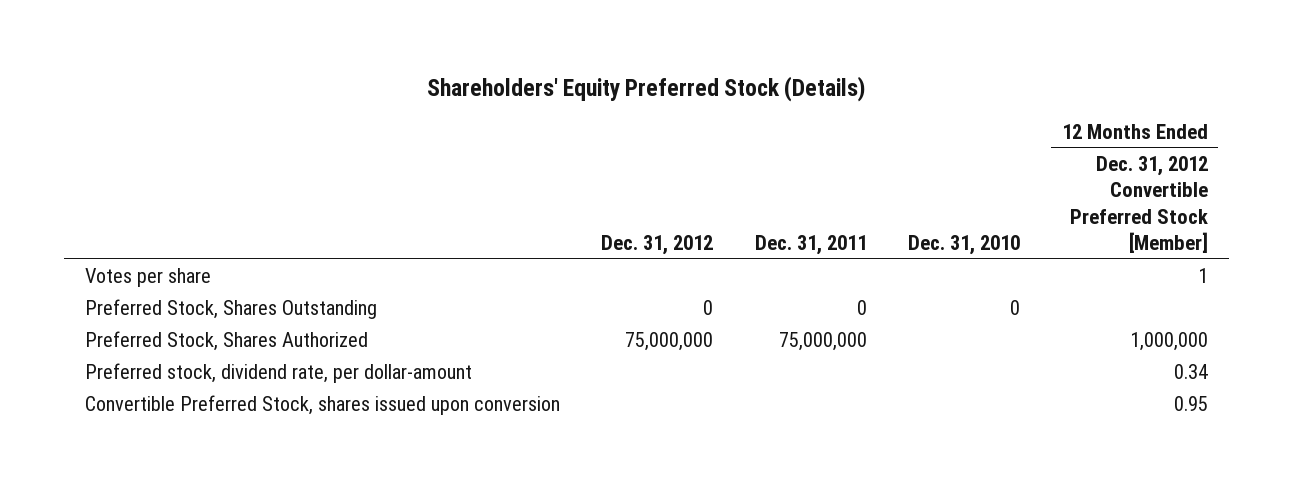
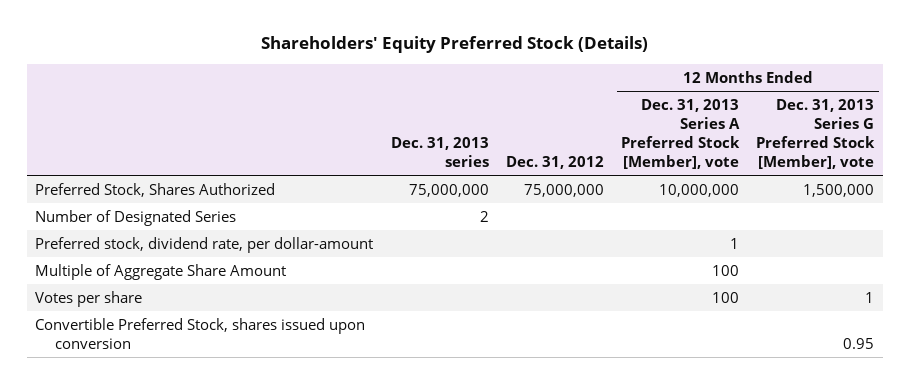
- | Dec. 31, 2012 | Dec. 31, 2011 | Dec. 31, 2010 | 12 Months Ended Dec. 31, 2012 Convertible Preferred Stock [Member]
+ | Dec. 31, 2013 series | Dec. 31, 2012 | 12 Months Ended Dec. 31, 2013 Series A Preferred Stock [Member], vote | 12 Months Ended Dec. 31, 2013 Series G Preferred Stock [Member], vote
- Preferred Stock, Shares Outstanding | 0 | 0 | 0 |
+ Number of Designated Series | 2 | | |
+ Multiple of Aggregate Share Amount | | | 100 |
moved down: Votes per share | | | 100 | 1

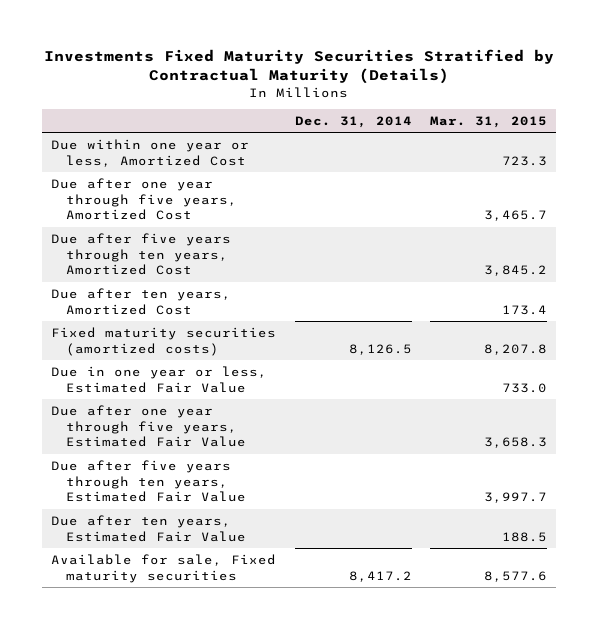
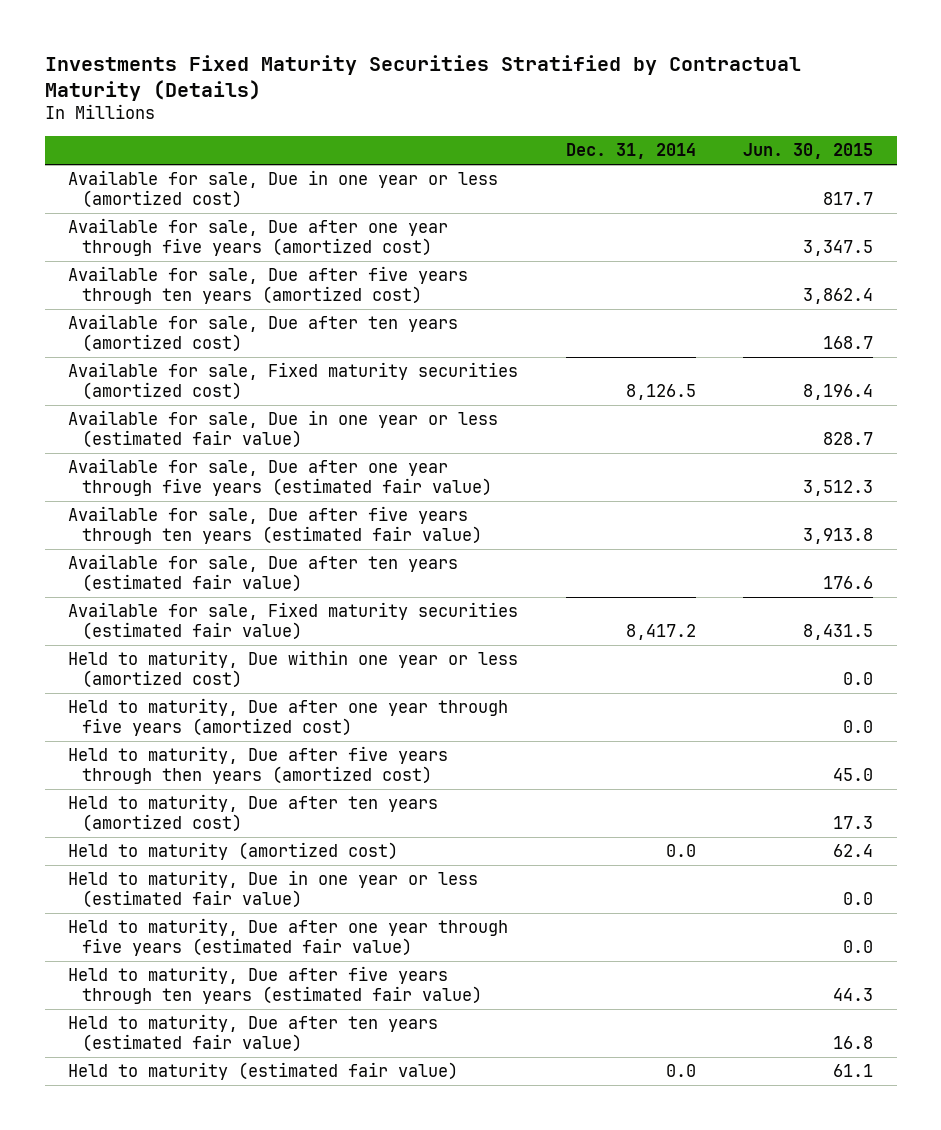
- | Dec. 31, 2014 | Mar. 31, 2015
+ | Dec. 31, 2014 | Jun. 30, 2015
- Due within one year or less, Amortized Cost | | 723.3
- Due after one year through five years, Amortized Cost | | 3,465.7
- Due after five years through ten years, Amortized Cost | | 3,845.2
- Due after ten years, Amortized Cost | | 173.4
- Fixed maturity securities (amortized costs) | 8,126.5 | 8,207.8
- Due in one year or less, Estimated Fair Value | | 733.0
- Due after one year through five years, Estimated Fair Value | | 3,658.3
- Due after five years through ten years, Estimated Fair Value | | 3,997.7
- Due after ten years, Estimated Fair Value | | 188.5
- Available for sale, Fixed maturity securities | 8,417.2 | 8,577.6
+ Available for sale, Due in one year or less (amortized cost) | | 817.7
+ Available for sale, Due after one year through five years (amortized cost) | | 3,347.5
+ Available for sale, Due after five years through ten years (amortized cost) | | 3,862.4
+ Available for sale, Due after ten years (amortized cost) | | 168.7
+ Available for sale, Fixed maturity securities (amortized cost) | 8,126.5 | 8,196.4
+ Available for sale, Due in one year or less (estimated fair value) | | 828.7
+ Available for sale, Due after one year through five years (estimated fair value) | | 3,512.3
+ Available for sale, Due after five years through ten years (estimated fair value) | | 3,913.8
+ Available for sale, Due after ten years (estimated fair value) | | 176.6
+ Available for sale, Fixed maturity securities (estimated fair value) | 8,417.2 | 8,431.5
+ Held to maturity, Due within one year or less (amortized cost) | | 0.0
+ Held to maturity, Due after one year through five years (amortized cost) | | 0.0
+ Held to maturity, Due after five years through then years (amortized cost) | | 45.0
+ Held to maturity, Due after ten years (amortized cost) | | 17.3
+ Held to maturity (amortized cost) | 0.0 | 62.4
+ Held to maturity, Due in one year or less (estimated fair value) | | 0.0
+ Held to maturity, Due after one year through five years (estimated fair value) | | 0.0
+ Held to maturity, Due after five years through ten years (estimated fair value) | | 44.3
+ Held to maturity, Due after ten years (estimated fair value) | | 16.8
+ Held to maturity (estimated fair value) | 0.0 | 61.1

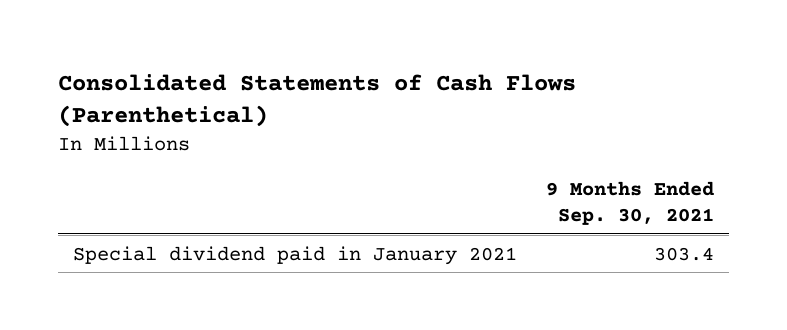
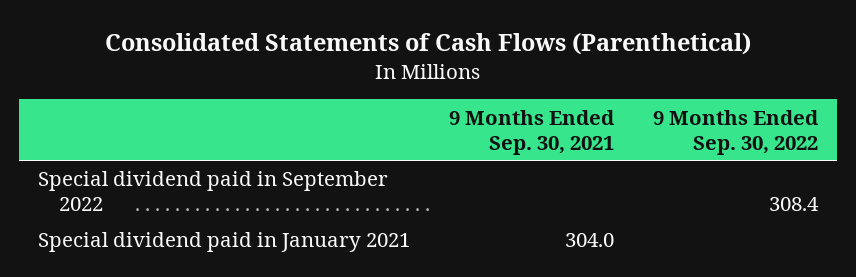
- | 9 Months Ended Sep. 30, 2021
+ | 9 Months Ended Sep. 30, 2021 | 9 Months Ended Sep. 30, 2022
- Special dividend paid in January 2021 | 303.4
+ Special dividend paid in September 2022 | | 308.4
+ Special dividend paid in January 2021 | 304.0 |

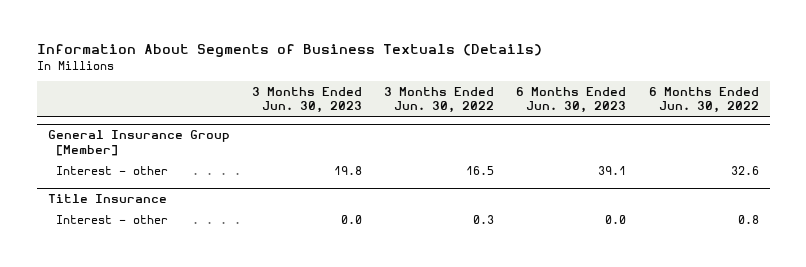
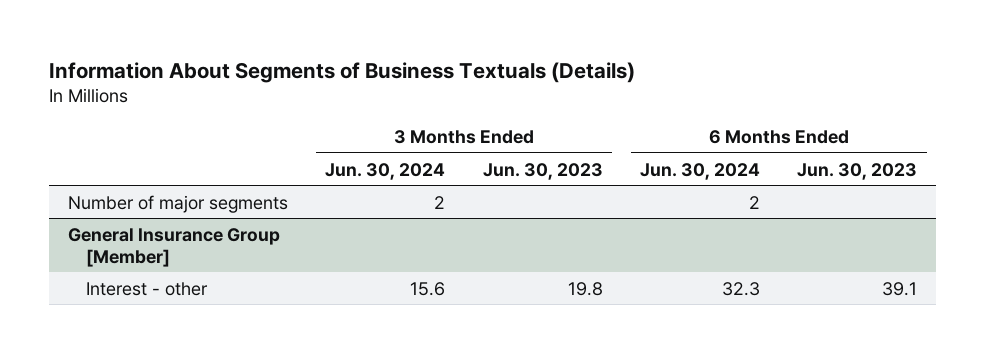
- | 3 Months Ended Jun. 30, 2023 | 3 Months Ended Jun. 30, 2022 | 6 Months Ended Jun. 30, 2023 | 6 Months Ended Jun. 30, 2022
+ | 3 Months Ended Jun. 30, 2024 | 3 Months Ended Jun. 30, 2023 | 6 Months Ended Jun. 30, 2024 | 6 Months Ended Jun. 30, 2023
+ Number of major segments | 2 | | 2 |
- Title Insurance
- Interest - other | 0.0 | 0.3 | 0.0 | 0.8

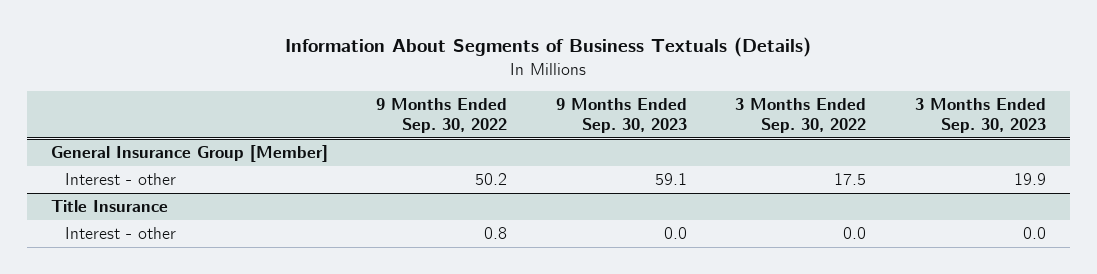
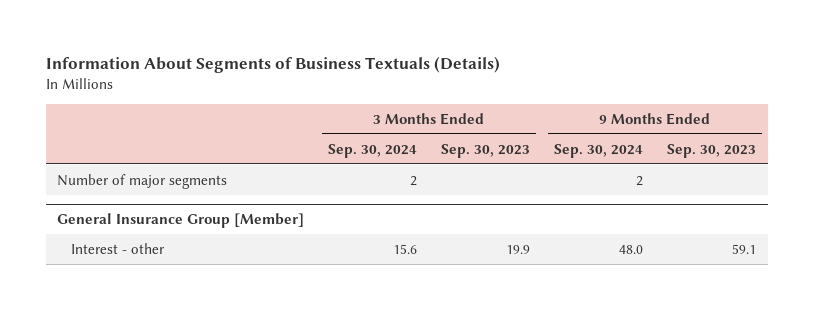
- | 9 Months Ended Sep. 30, 2022 | 9 Months Ended Sep. 30, 2023 | 3 Months Ended Sep. 30, 2022 | 3 Months Ended Sep. 30, 2023
+ | 3 Months Ended Sep. 30, 2024 | 3 Months Ended Sep. 30, 2023 | 9 Months Ended Sep. 30, 2024 | 9 Months Ended Sep. 30, 2023
+ Number of major segments | 2 | | 2 |
- Title Insurance
- Interest - other | 0.8 | 0.0 | 0.0 | 0.0

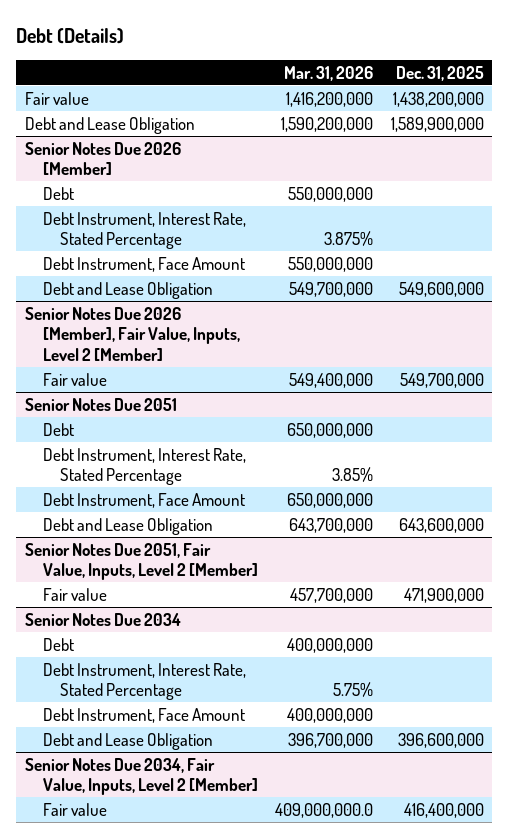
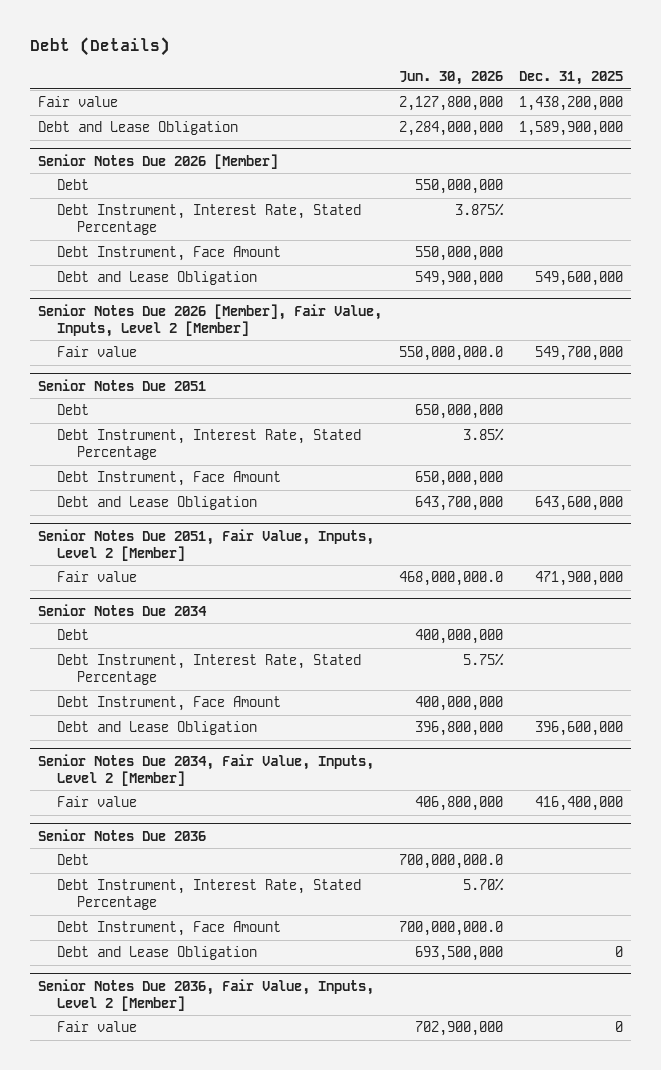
- | Mar. 31, 2026 | Dec. 31, 2025
+ | Jun. 30, 2026 | Dec. 31, 2025
+ Senior Notes Due 2036
+ Debt | 700,000,000.0 |
+ Debt Instrument, Interest Rate, Stated Percentage | 5.70% |
+ Debt Instrument, Face Amount | 700,000,000.0 |
+ Debt and Lease Obligation | 693,500,000 | 0
+ Senior Notes Due 2036, Fair Value, Inputs, Level 2 [Member]
+ Fair value | 702,900,000 | 0

